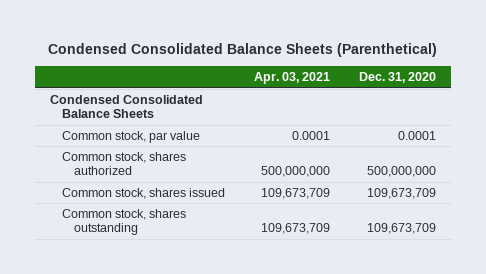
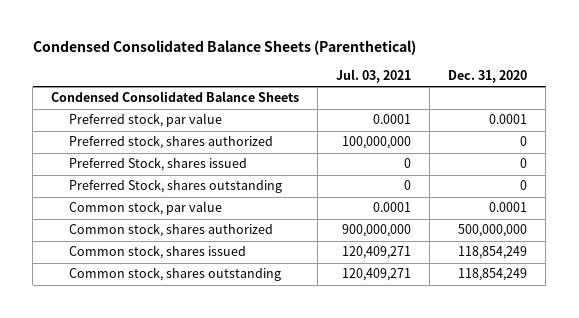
- | Apr. 03, 2021 | Dec. 31, 2020
+ | Jul. 03, 2021 | Dec. 31, 2020
+ Preferred stock, par value | 0.0001 | 0.0001
+ Preferred stock, shares authorized | 100,000,000 | 0
+ Preferred Stock, shares issued | 0 | 0
+ Preferred Stock, shares outstanding | 0 | 0
- Common stock, shares issued | 109,673,709 | 109,673,709
- Common stock, shares outstanding | 109,673,709 | 109,673,709
+ Common stock, shares issued | 120,409,271 | 118,854,249
+ Common stock, shares outstanding | 120,409,271 | 118,854,249

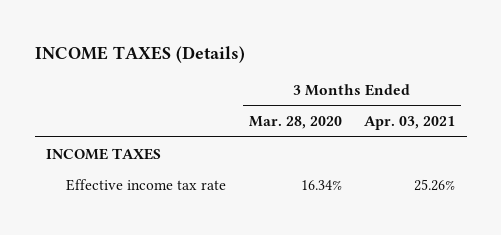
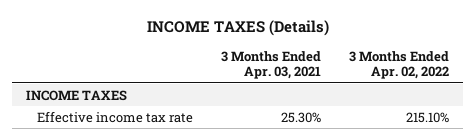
- | 3 Months Ended Mar. 28, 2020 | 3 Months Ended Apr. 03, 2021
+ | 3 Months Ended Apr. 03, 2021 | 3 Months Ended Apr. 02, 2022
- Effective income tax rate | 16.34% | 25.26%
+ Effective income tax rate | 25.30% | 215.10%

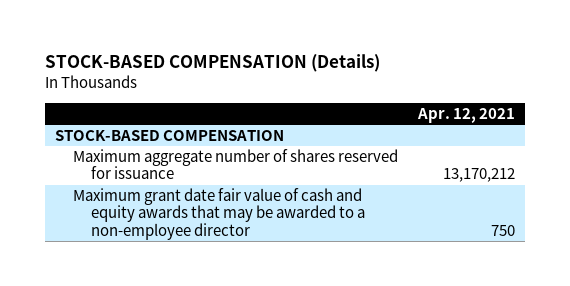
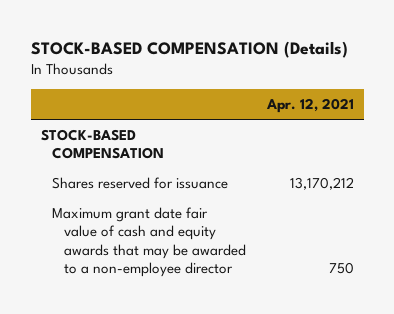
- Maximum aggregate number of shares reserved for issuance | 13,170,212
+ Shares reserved for issuance | 13,170,212

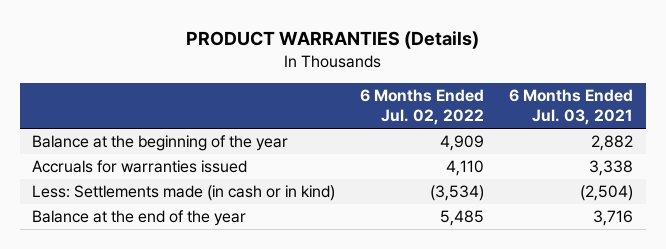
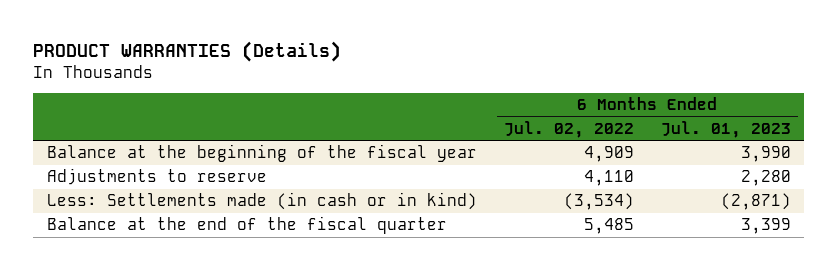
- | 6 Months Ended Jul. 02, 2022 | 6 Months Ended Jul. 03, 2021
+ | 6 Months Ended Jul. 02, 2022 | 6 Months Ended Jul. 01, 2023
- Balance at the beginning of the year | 4,909 | 2,882
- Accruals for warranties issued | 4,110 | 3,338
+ Balance at the beginning of the fiscal year | 4,909 | 3,990
+ Adjustments to reserve | 4,110 | 2,280
- Balance at the end of the year | 5,485 | 3,716
+ Balance at the end of the fiscal quarter | 5,485 | 3,399

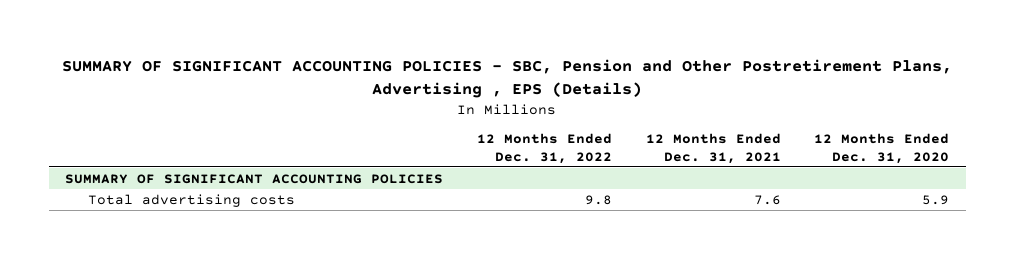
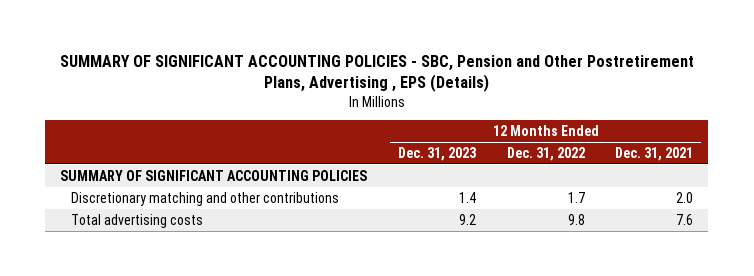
- | 12 Months Ended Dec. 31, 2022 | 12 Months Ended Dec. 31, 2021 | 12 Months Ended Dec. 31, 2020
+ | 12 Months Ended Dec. 31, 2023 | 12 Months Ended Dec. 31, 2022 | 12 Months Ended Dec. 31, 2021
+ Discretionary matching and other contributions | 1.4 | 1.7 | 2.0

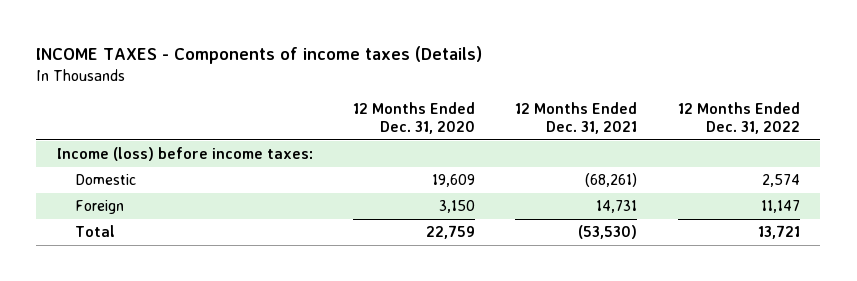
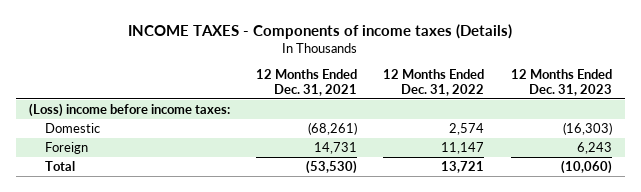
- | 12 Months Ended Dec. 31, 2020 | 12 Months Ended Dec. 31, 2021 | 12 Months Ended Dec. 31, 2022
+ | 12 Months Ended Dec. 31, 2021 | 12 Months Ended Dec. 31, 2022 | 12 Months Ended Dec. 31, 2023
- Income (loss) before income taxes:
+ (Loss) income before income taxes:

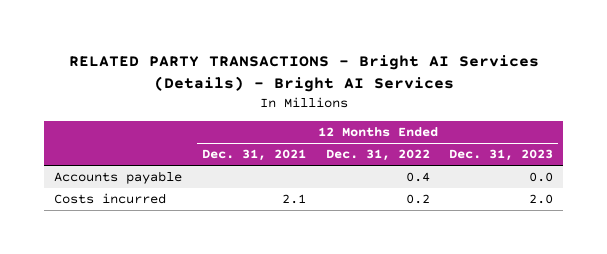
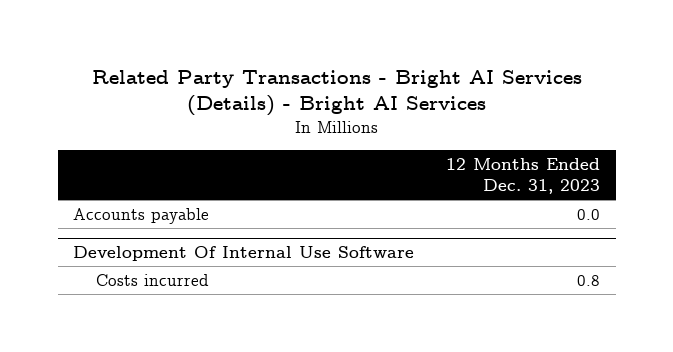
- RELATED PARTY TRANSACTIONS - Bright AI Services (Details) - Bright AI Services
+ Related Party Transactions - Bright AI Services (Details) - Bright AI Services
- | 12 Months Ended Dec. 31, 2021 | 12 Months Ended Dec. 31, 2022 | 12 Months Ended Dec. 31, 2023
+ | 12 Months Ended Dec. 31, 2023
- Costs incurred | 2.1 | 0.2 | 2.0
+ Development Of Internal Use Software
+ Costs incurred | 0.8

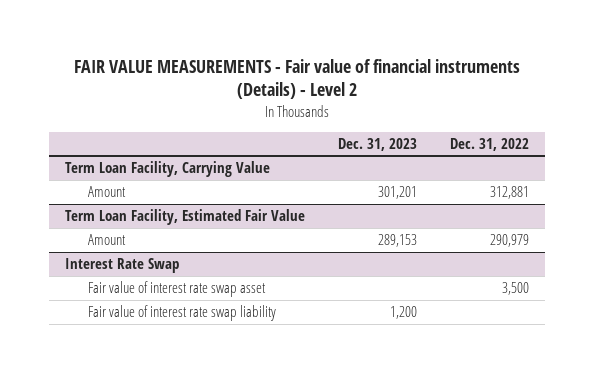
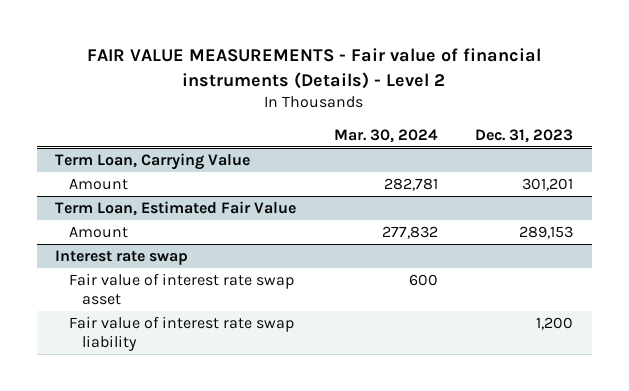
- | Dec. 31, 2023 | Dec. 31, 2022
+ | Mar. 30, 2024 | Dec. 31, 2023
- Term Loan Facility, Carrying Value
+ Term Loan, Carrying Value
- Term Loan Facility, Estimated Fair Value
+ Term Loan, Estimated Fair Value
- Interest Rate Swap
+ Interest rate swap

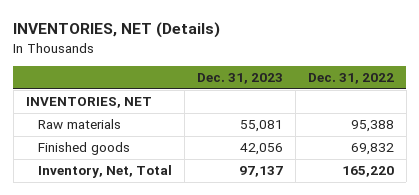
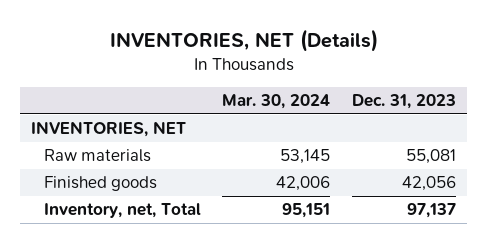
- | Dec. 31, 2023 | Dec. 31, 2022
+ | Mar. 30, 2024 | Dec. 31, 2023
- Inventory, Net, Total | 97,137 | 165,220
+ Inventory, net, Total | 95,151 | 97,137

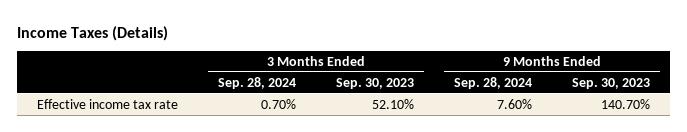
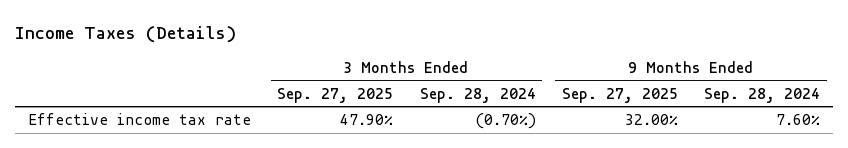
- | 3 Months Ended Sep. 28, 2024 | 3 Months Ended Sep. 30, 2023 | 9 Months Ended Sep. 28, 2024 | 9 Months Ended Sep. 30, 2023
+ | 3 Months Ended Sep. 27, 2025 | 3 Months Ended Sep. 28, 2024 | 9 Months Ended Sep. 27, 2025 | 9 Months Ended Sep. 28, 2024
- Effective income tax rate | 0.70% | 52.10% | 7.60% | 140.70%
+ Effective income tax rate | 47.90% | (0.70%) | 32.00% | 7.60%

